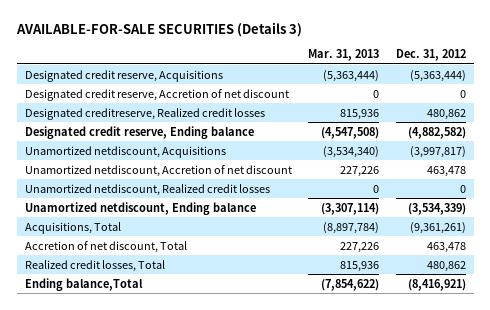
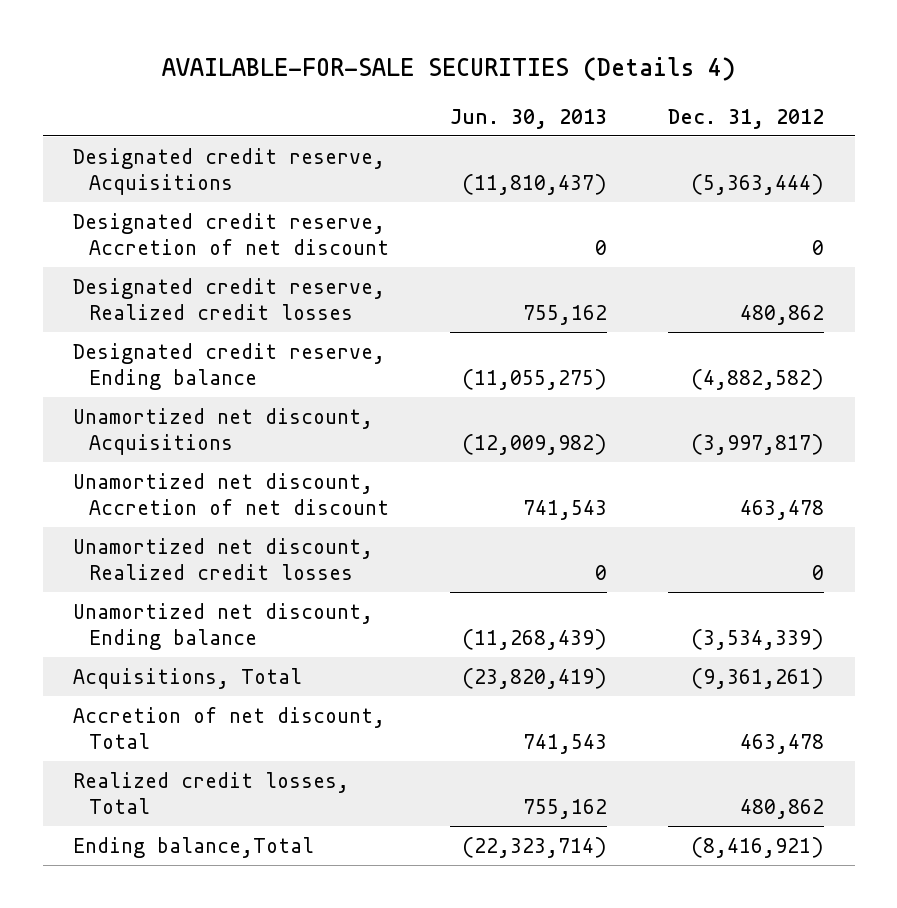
- AVAILABLE-FOR-SALE SECURITIES (Details 3)
+ AVAILABLE-FOR-SALE SECURITIES (Details 4)
- | Mar. 31, 2013 | Dec. 31, 2012
+ | Jun. 30, 2013 | Dec. 31, 2012
- Designated creditreserve, Realized credit losses | 815,936 | 480,862
+ Designated credit reserve, Realized credit losses | 755,162 | 480,862
- Unamortized netdiscount, Acquisitions | (3,534,340) | (3,997,817)
- Unamortized netdiscount, Accretion of net discount | 227,226 | 463,478
- Unamortized netdiscount, Realized credit losses | 0 | 0
- Unamortized netdiscount, Ending balance | (3,307,114) | (3,534,339)
+ Unamortized net discount, Acquisitions | (12,009,982) | (3,997,817)
+ Unamortized net discount, Accretion of net discount | 741,543 | 463,478
+ Unamortized net discount, Realized credit losses | 0 | 0
+ Unamortized net discount, Ending balance | (11,268,439) | (3,534,339)

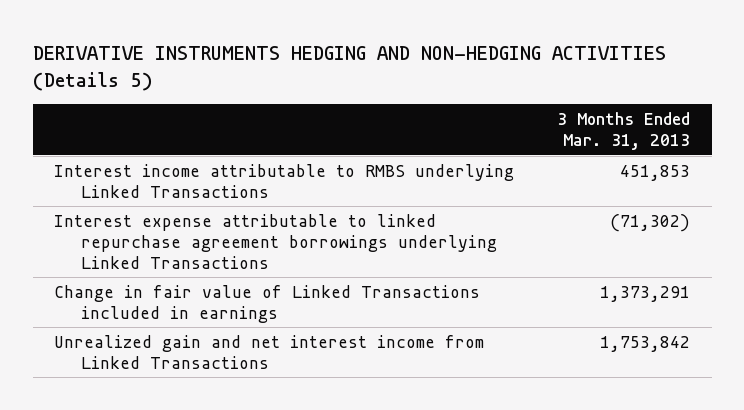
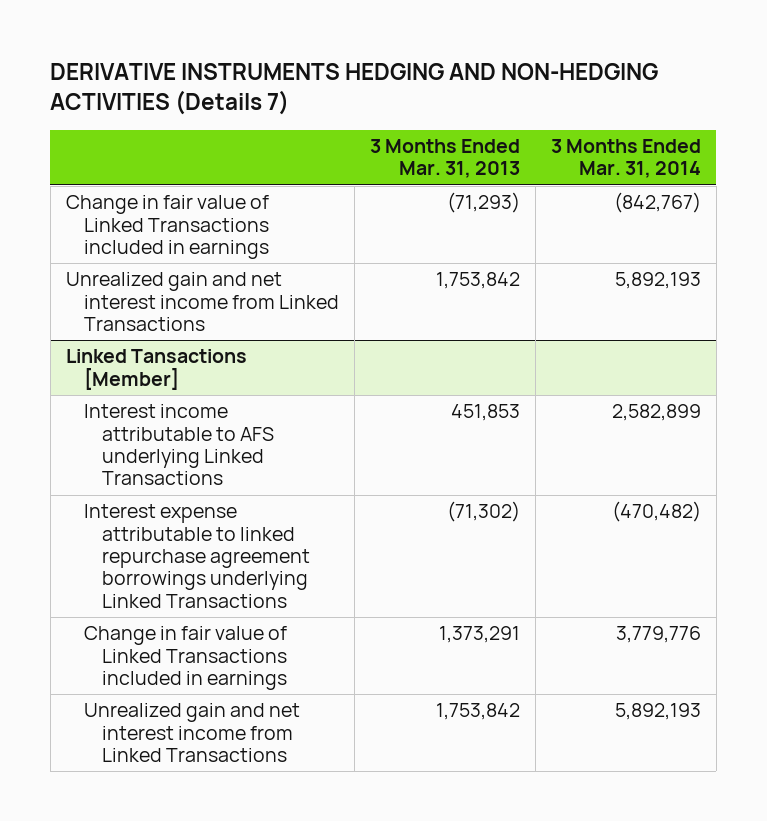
- DERIVATIVE INSTRUMENTS HEDGING AND NON-HEDGING ACTIVITIES (Details 5)
+ DERIVATIVE INSTRUMENTS HEDGING AND NON-HEDGING ACTIVITIES (Details 7)
- | 3 Months Ended Mar. 31, 2013
+ | 3 Months Ended Mar. 31, 2013 | 3 Months Ended Mar. 31, 2014
- Interest income attributable to RMBS underlying Linked Transactions | 451,853
+ Change in fair value of Linked Transactions included in earnings | (71,293) | (842,767)
+ Unrealized gain and net interest income from Linked Transactions | 1,753,842 | 5,892,193
+ Linked Tansactions [Member]
+ Interest income attributable to AFS underlying Linked Transactions | 451,853 | 2,582,899

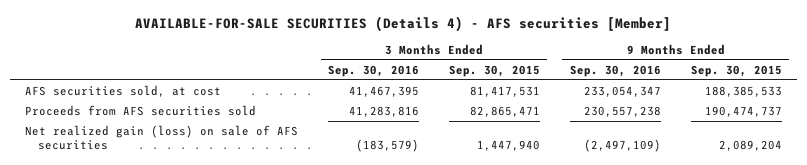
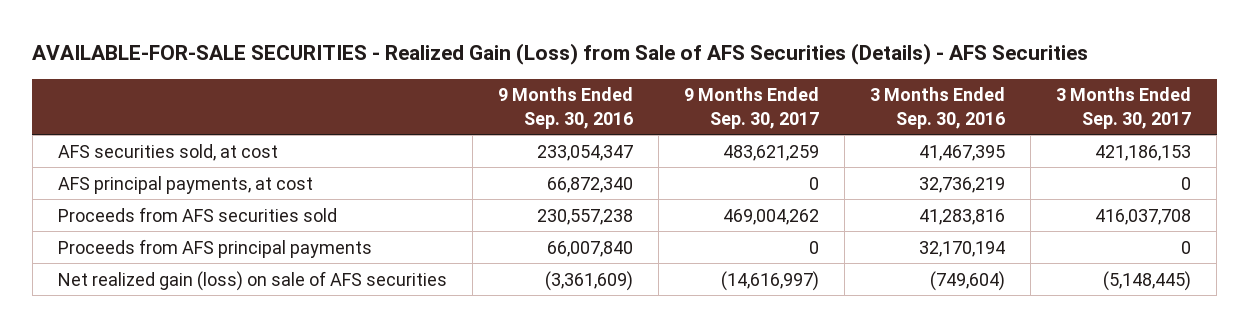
- AVAILABLE-FOR-SALE SECURITIES (Details 4) - AFS securities [Member]
+ AVAILABLE-FOR-SALE SECURITIES - Realized Gain (Loss) from Sale of AFS Securities (Details) - AFS Securities
- | 3 Months Ended Sep. 30, 2016 | 3 Months Ended Sep. 30, 2015 | 9 Months Ended Sep. 30, 2016 | 9 Months Ended Sep. 30, 2015
+ | 9 Months Ended Sep. 30, 2016 | 9 Months Ended Sep. 30, 2017 | 3 Months Ended Sep. 30, 2016 | 3 Months Ended Sep. 30, 2017
+ AFS principal payments, at cost | 66,872,340 | 0 | 32,736,219 | 0
- Net realized gain (loss) on sale of AFS securities | (183,579) | 1,447,940 | (2,497,109) | 2,089,204
+ Proceeds from AFS principal payments | 66,007,840 | 0 | 32,170,194 | 0
+ Net realized gain (loss) on sale of AFS securities | (3,361,609) | (14,616,997) | (749,604) | (5,148,445)

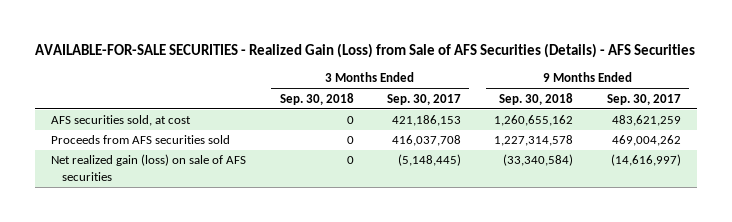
- | 9 Months Ended Sep. 30, 2016 | 9 Months Ended Sep. 30, 2017 | 3 Months Ended Sep. 30, 2016 | 3 Months Ended Sep. 30, 2017
+ | 3 Months Ended Sep. 30, 2018 | 3 Months Ended Sep. 30, 2017 | 9 Months Ended Sep. 30, 2018 | 9 Months Ended Sep. 30, 2017
- AFS principal payments, at cost | 66,872,340 | 0 | 32,736,219 | 0
- Proceeds from AFS principal payments | 66,007,840 | 0 | 32,170,194 | 0

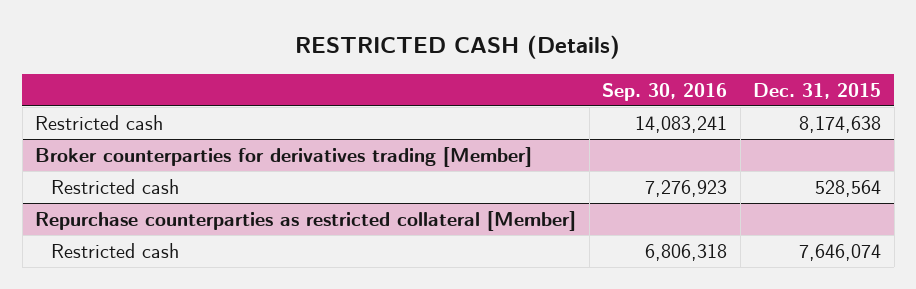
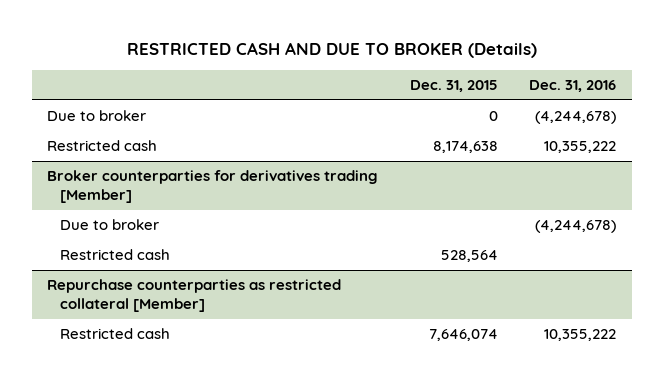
- RESTRICTED CASH (Details)
+ RESTRICTED CASH AND DUE TO BROKER (Details)
- | Sep. 30, 2016 | Dec. 31, 2015
+ | Dec. 31, 2015 | Dec. 31, 2016
+ Due to broker | 0 | (4,244,678)
@ Broker counterparties for derivatives trading [Member]
+ Due to broker | | (4,244,678)

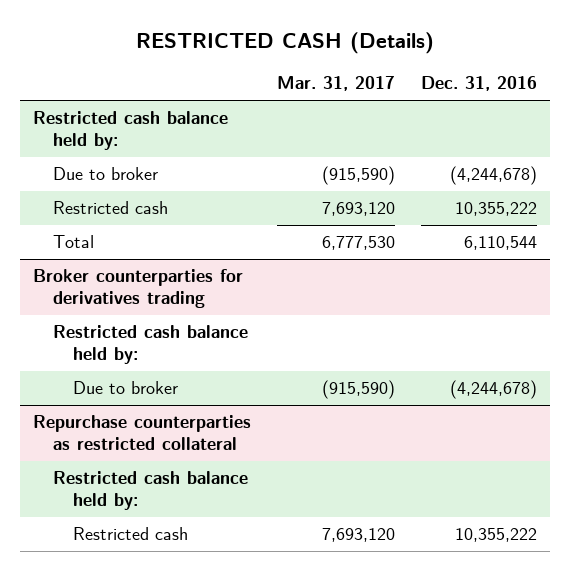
- RESTRICTED CASH AND DUE TO BROKER (Details)
+ RESTRICTED CASH (Details)
- | Dec. 31, 2015 | Dec. 31, 2016
+ | Mar. 31, 2017 | Dec. 31, 2016
+ Restricted cash balance held by:
- Broker counterparties for derivatives trading [Member]
+ Total | 6,777,530 | 6,110,544
+ Broker counterparties for derivatives trading
+ Restricted cash balance held by:
- Restricted cash | 528,564 |
- Repurchase counterparties as restricted collateral [Member]
+ Repurchase counterparties as restricted collateral
+ Restricted cash balance held by:

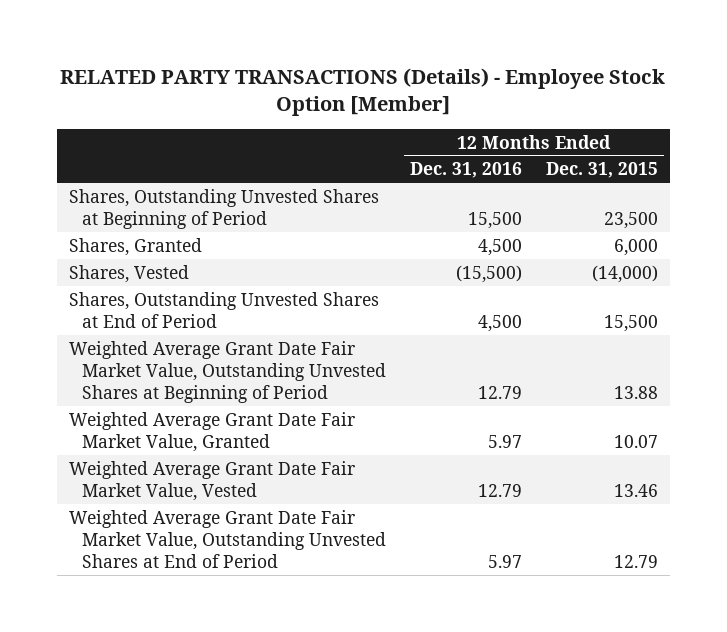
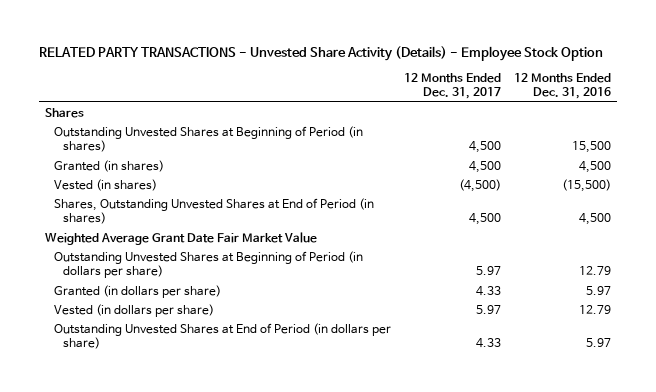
- RELATED PARTY TRANSACTIONS (Details) - Employee Stock Option [Member]
+ RELATED PARTY TRANSACTIONS - Unvested Share Activity (Details) - Employee Stock Option
- | 12 Months Ended Dec. 31, 2016 | 12 Months Ended Dec. 31, 2015
+ | 12 Months Ended Dec. 31, 2017 | 12 Months Ended Dec. 31, 2016
- Shares, Outstanding Unvested Shares at Beginning of Period | 15,500 | 23,500
- Shares, Granted | 4,500 | 6,000
- Shares, Vested | (15,500) | (14,000)
- Shares, Outstanding Unvested Shares at End of Period | 4,500 | 15,500
- Weighted Average Grant Date Fair Market Value, Outstanding Unvested Shares at Beginning of Period | 12.79 | 13.88
- Weighted Average Grant Date Fair Market Value, Granted | 5.97 | 10.07
- Weighted Average Grant Date Fair Market Value, Vested | 12.79 | 13.46
- Weighted Average Grant Date Fair Market Value, Outstanding Unvested Shares at End of Period | 5.97 | 12.79
+ Shares
+ Outstanding Unvested Shares at Beginning of Period (in shares) | 4,500 | 15,500
+ Granted (in shares) | 4,500 | 4,500
+ Vested (in shares) | (4,500) | (15,500)
+ Shares, Outstanding Unvested Shares at End of Period (in shares) | 4,500 | 4,500
+ Weighted Average Grant Date Fair Market Value
+ Outstanding Unvested Shares at Beginning of Period (in dollars per share) | 5.97 | 12.79
+ Granted (in dollars per share) | 4.33 | 5.97
+ Vested (in dollars per share) | 5.97 | 12.79
+ Outstanding Unvested Shares at End of Period (in dollars per share) | 4.33 | 5.97

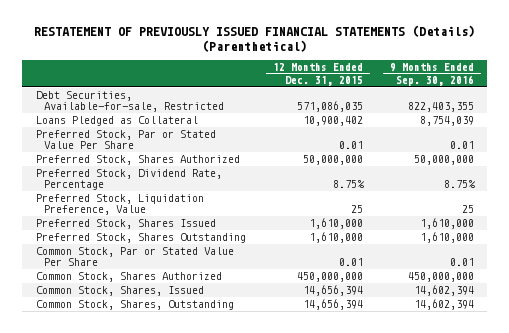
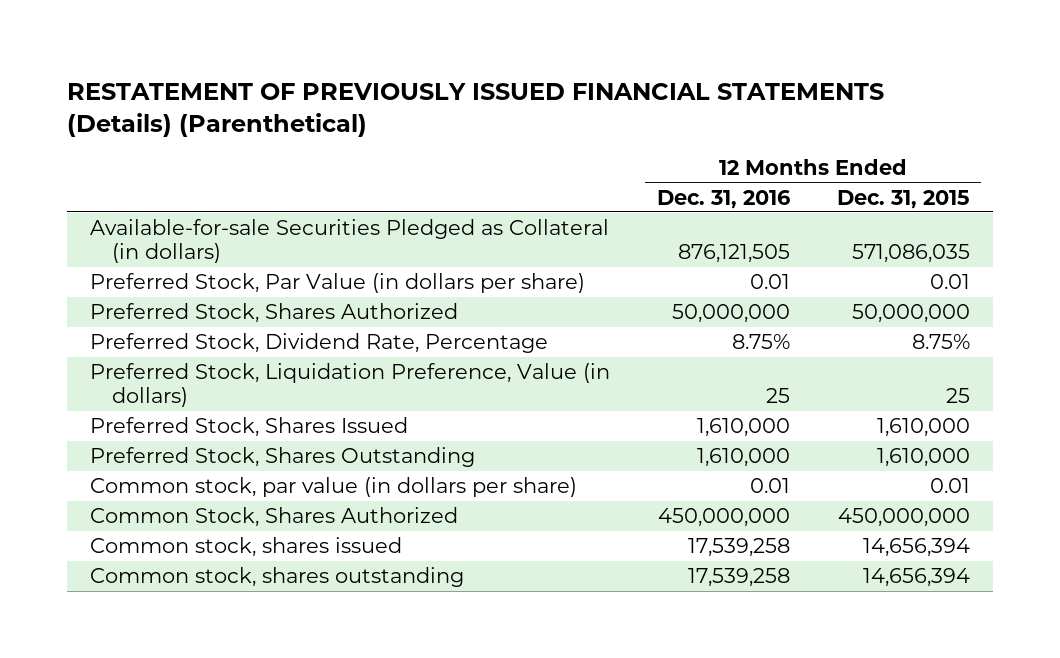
- | 12 Months Ended Dec. 31, 2015 | 9 Months Ended Sep. 30, 2016
+ | 12 Months Ended Dec. 31, 2016 | 12 Months Ended Dec. 31, 2015
- Debt Securities, Available-for-sale, Restricted | 571,086,035 | 822,403,355
- Loans Pledged as Collateral | 10,900,402 | 8,754,039
- Preferred Stock, Par or Stated Value Per Share | 0.01 | 0.01
+ Available-for-sale Securities Pledged as Collateral (in dollars) | 876,121,505 | 571,086,035
+ Preferred Stock, Par Value (in dollars per share) | 0.01 | 0.01
- Preferred Stock, Liquidation Preference, Value | 25 | 25
+ Preferred Stock, Liquidation Preference, Value (in dollars) | 25 | 25
- Common Stock, Par or Stated Value Per Share | 0.01 | 0.01
+ Common stock, par value (in dollars per share) | 0.01 | 0.01
- Common Stock, Shares, Issued | 14,656,394 | 14,602,394
- Common Stock, Shares, Outstanding | 14,656,394 | 14,602,394
+ Common stock, shares issued | 17,539,258 | 14,656,394
+ Common stock, shares outstanding | 17,539,258 | 14,656,394

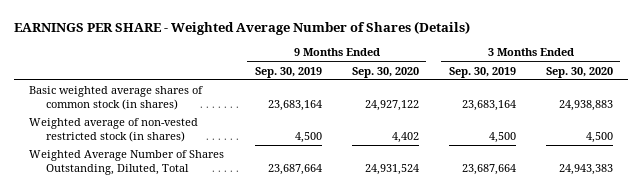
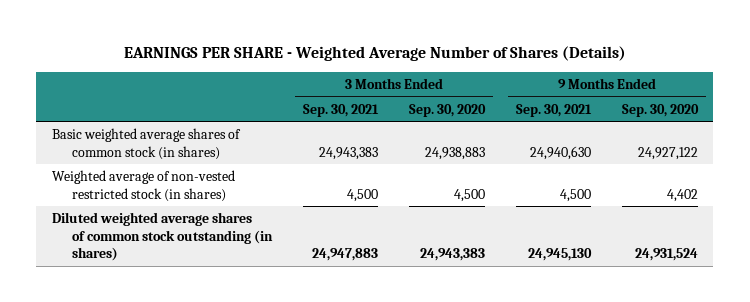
- | 9 Months Ended Sep. 30, 2019 | 9 Months Ended Sep. 30, 2020 | 3 Months Ended Sep. 30, 2019 | 3 Months Ended Sep. 30, 2020
+ | 3 Months Ended Sep. 30, 2021 | 3 Months Ended Sep. 30, 2020 | 9 Months Ended Sep. 30, 2021 | 9 Months Ended Sep. 30, 2020
- Weighted Average Number of Shares Outstanding, Diluted, Total | 23,687,664 | 24,931,524 | 23,687,664 | 24,943,383
+ Diluted weighted average shares of common stock outstanding (in shares) | 24,947,883 | 24,943,383 | 24,945,130 | 24,931,524

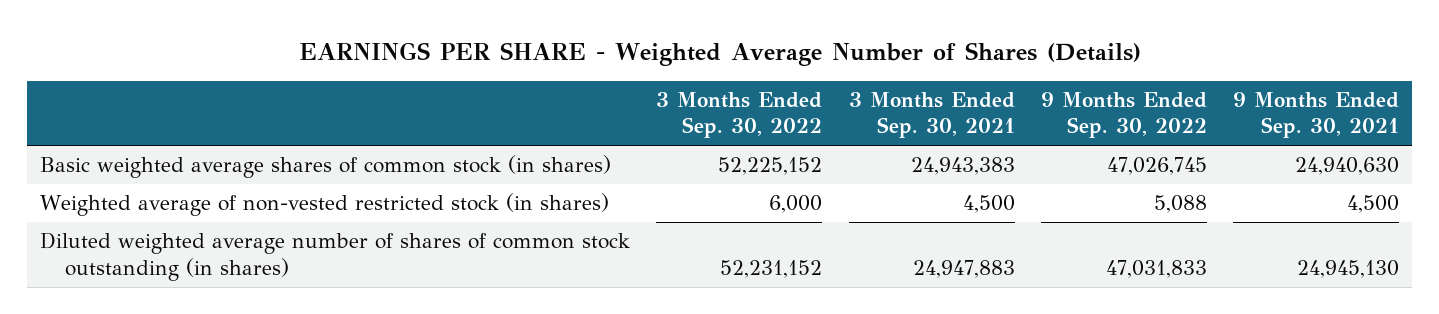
- | 3 Months Ended Sep. 30, 2021 | 3 Months Ended Sep. 30, 2020 | 9 Months Ended Sep. 30, 2021 | 9 Months Ended Sep. 30, 2020
+ | 3 Months Ended Sep. 30, 2022 | 3 Months Ended Sep. 30, 2021 | 9 Months Ended Sep. 30, 2022 | 9 Months Ended Sep. 30, 2021
- Diluted weighted average shares of common stock outstanding (in shares) | 24,947,883 | 24,943,383 | 24,945,130 | 24,931,524
+ Diluted weighted average number of shares of common stock outstanding (in shares) | 52,231,152 | 24,947,883 | 47,031,833 | 24,945,130

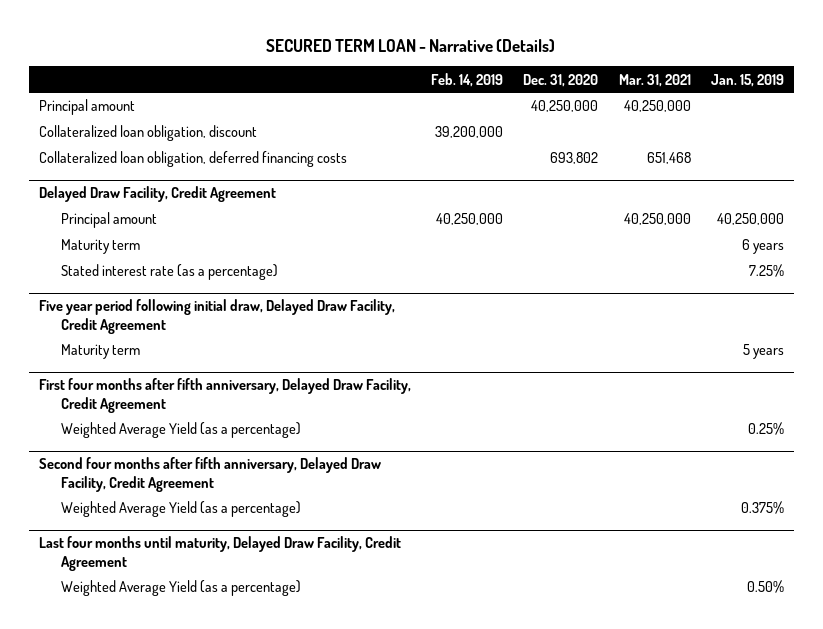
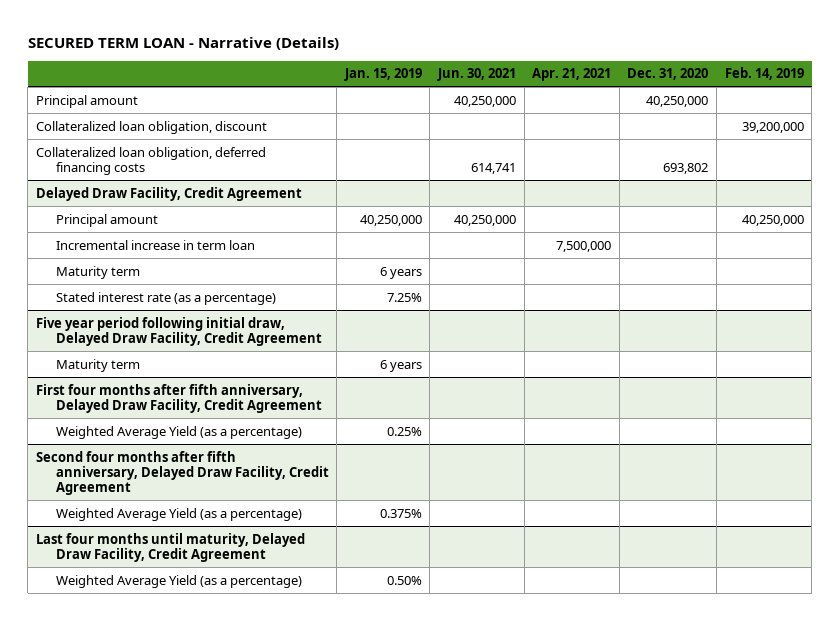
- | Feb. 14, 2019 | Dec. 31, 2020 | Mar. 31, 2021 | Jan. 15, 2019
+ | Jan. 15, 2019 | Jun. 30, 2021 | Apr. 21, 2021 | Dec. 31, 2020 | Feb. 14, 2019
@ Delayed Draw Facility, Credit Agreement
+ Incremental increase in term loan | | | 7,500,000 | |
@ Five year period following initial draw, Delayed Draw Facility, Credit Agreement
- Maturity term | | | | 5 years
+ Maturity term | 6 years | | | |

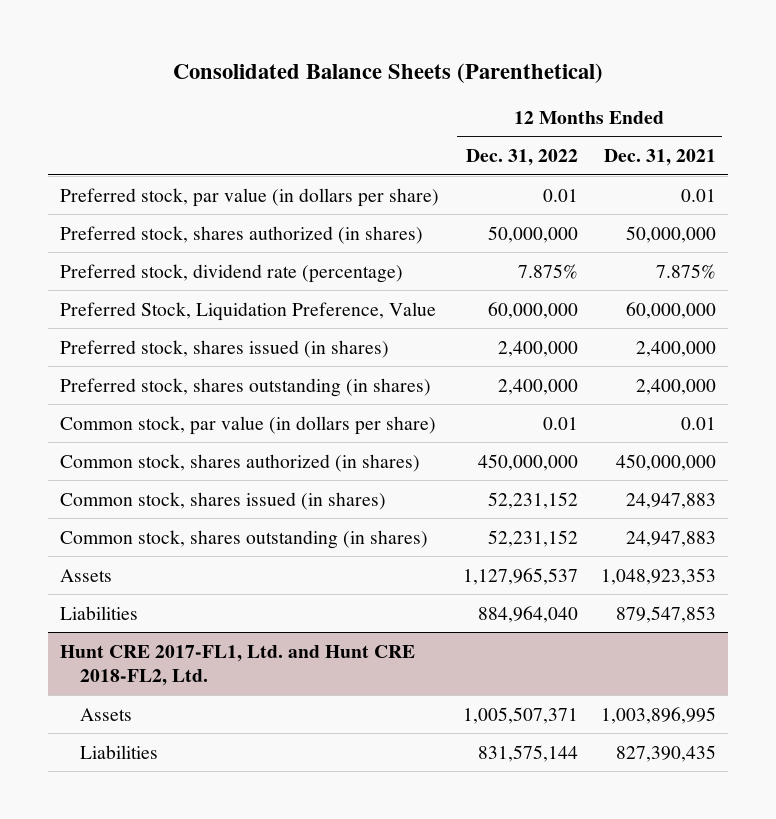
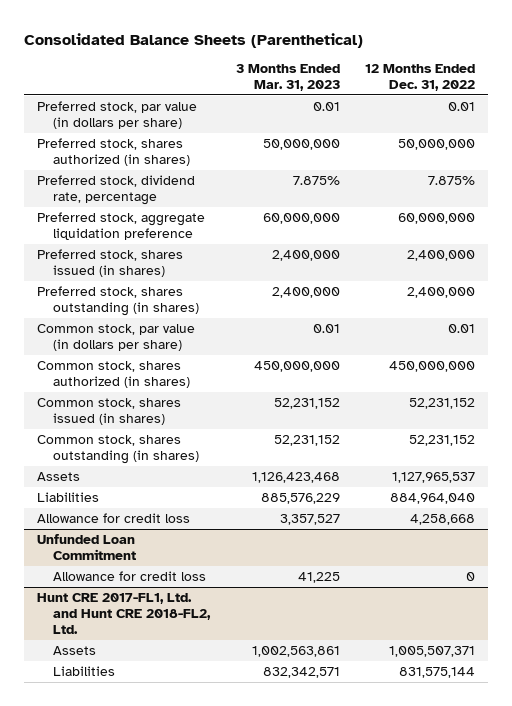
- | 12 Months Ended Dec. 31, 2022 | 12 Months Ended Dec. 31, 2021
+ | 3 Months Ended Mar. 31, 2023 | 12 Months Ended Dec. 31, 2022
- Preferred stock, dividend rate (percentage) | 7.875% | 7.875%
- Preferred Stock, Liquidation Preference, Value | 60,000,000 | 60,000,000
+ Preferred stock, dividend rate, percentage | 7.875% | 7.875%
+ Preferred stock, aggregate liquidation preference | 60,000,000 | 60,000,000
+ Allowance for credit loss | 3,357,527 | 4,258,668
+ Unfunded Loan Commitment
+ Allowance for credit loss | 41,225 | 0

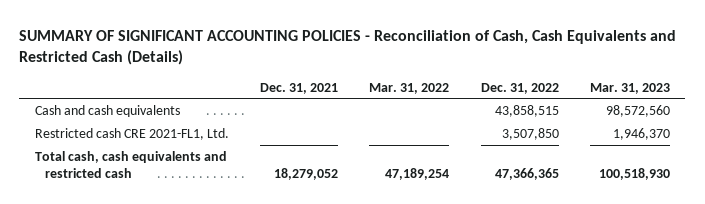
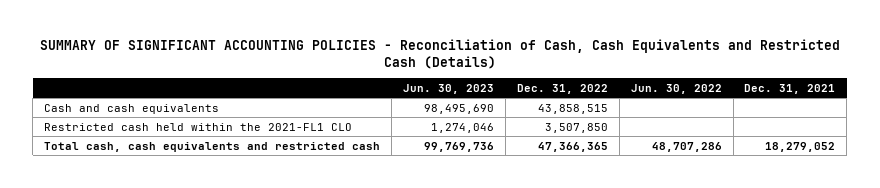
- | Dec. 31, 2021 | Mar. 31, 2022 | Dec. 31, 2022 | Mar. 31, 2023
+ | Jun. 30, 2023 | Dec. 31, 2022 | Jun. 30, 2022 | Dec. 31, 2021
- Restricted cash CRE 2021-FL1, Ltd. | | | 3,507,850 | 1,946,370
+ Restricted cash held within the 2021-FL1 CLO | 1,274,046 | 3,507,850 | |

